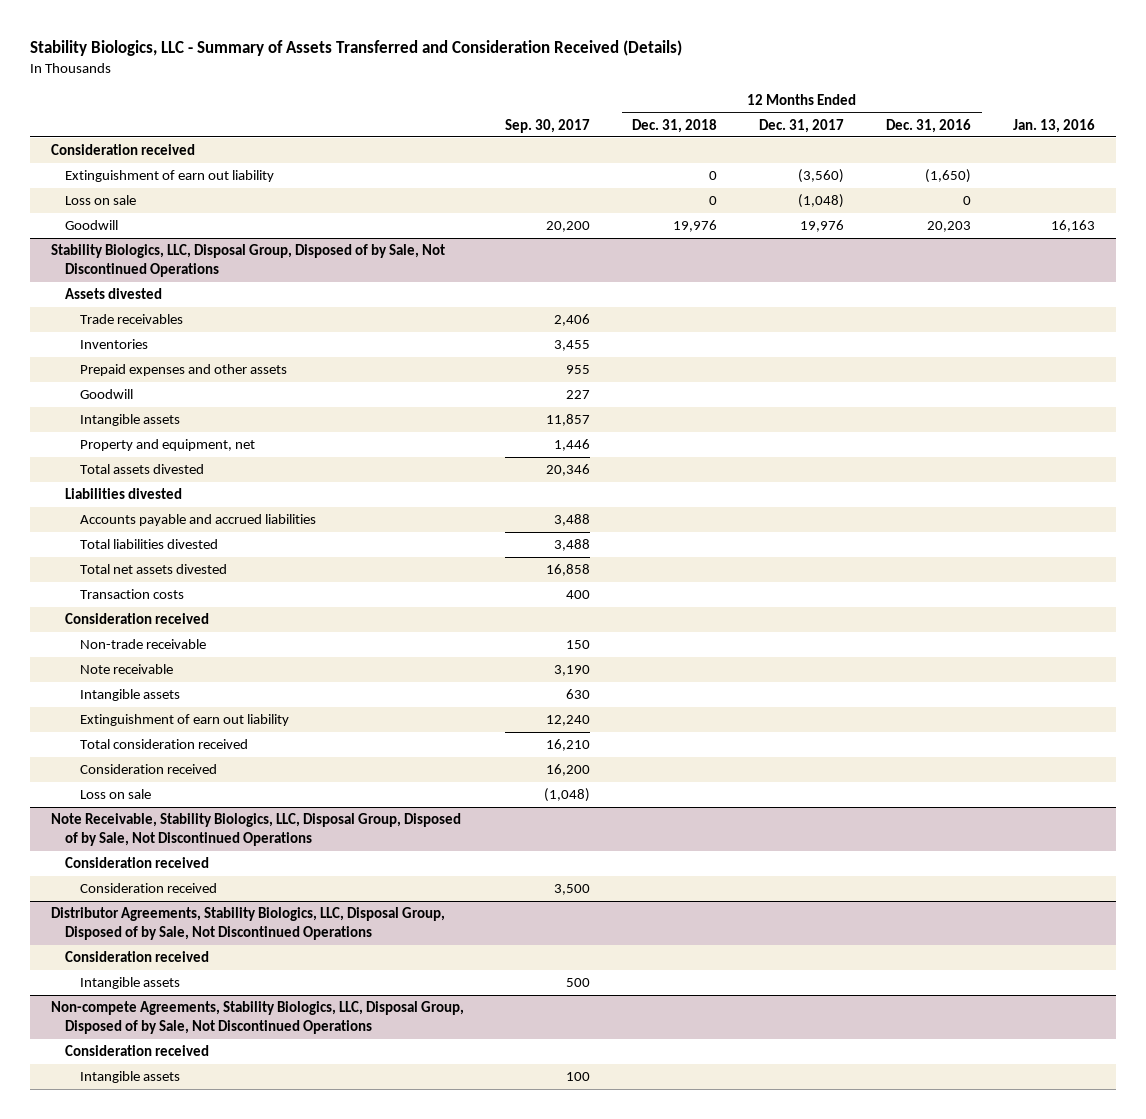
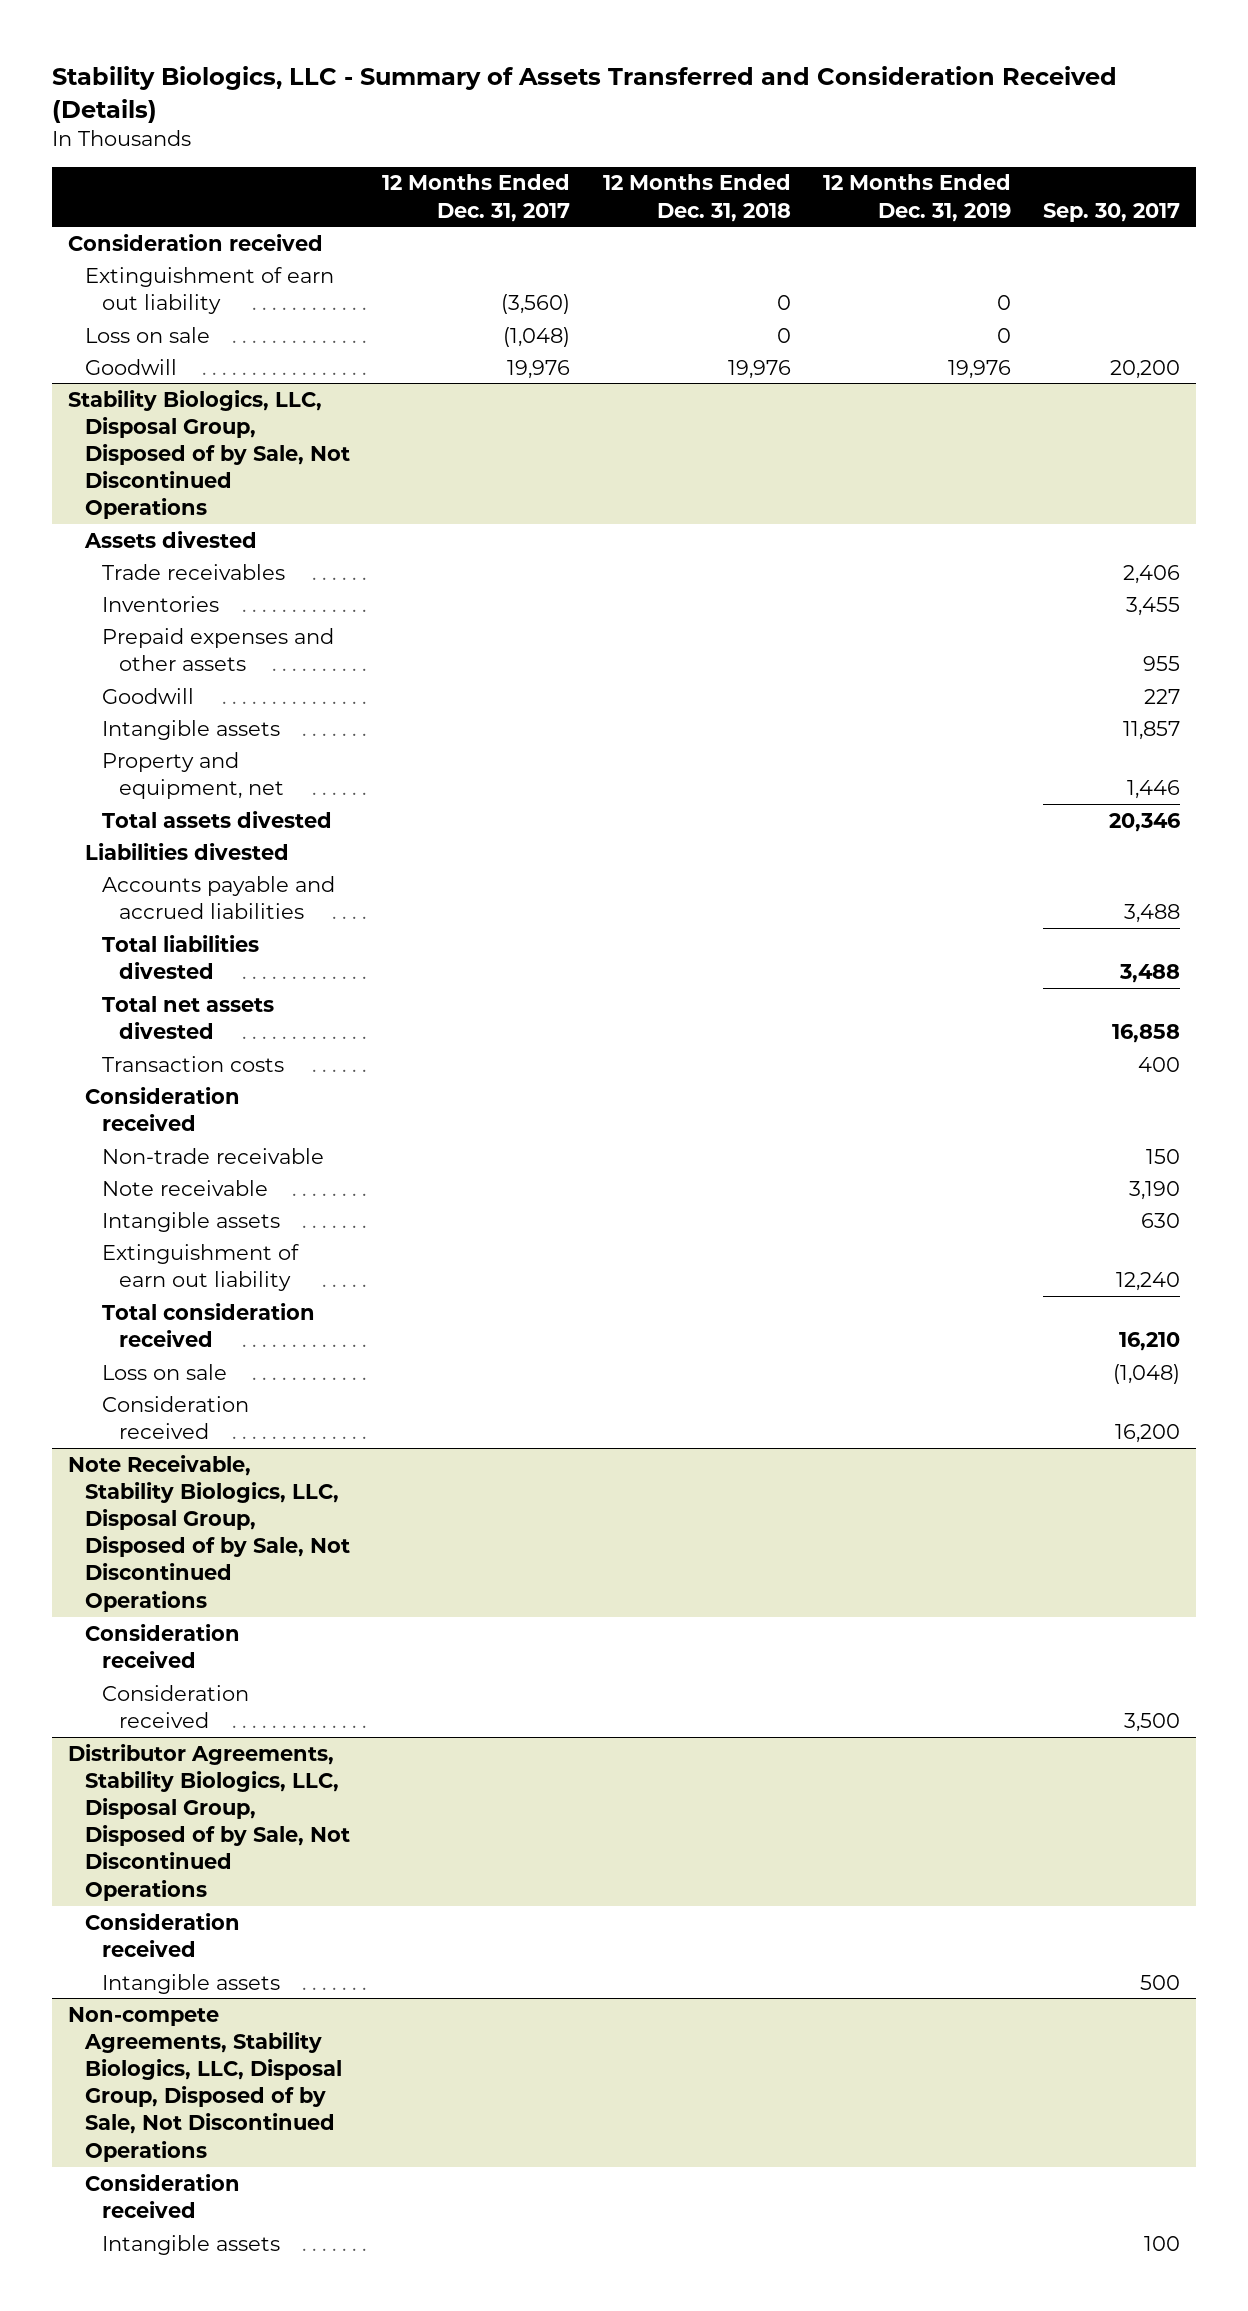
- | Sep. 30, 2017 | 12 Months Ended Dec. 31, 2018 | 12 Months Ended Dec. 31, 2017 | 12 Months Ended Dec. 31, 2016 | Jan. 13, 2016
+ | 12 Months Ended Dec. 31, 2017 | 12 Months Ended Dec. 31, 2018 | 12 Months Ended Dec. 31, 2019 | Sep. 30, 2017
@ Stability Biologics, LLC, Disposal Group, Disposed of by Sale, Not Discontinued Operations
moved down: Consideration received | | | | 16,200

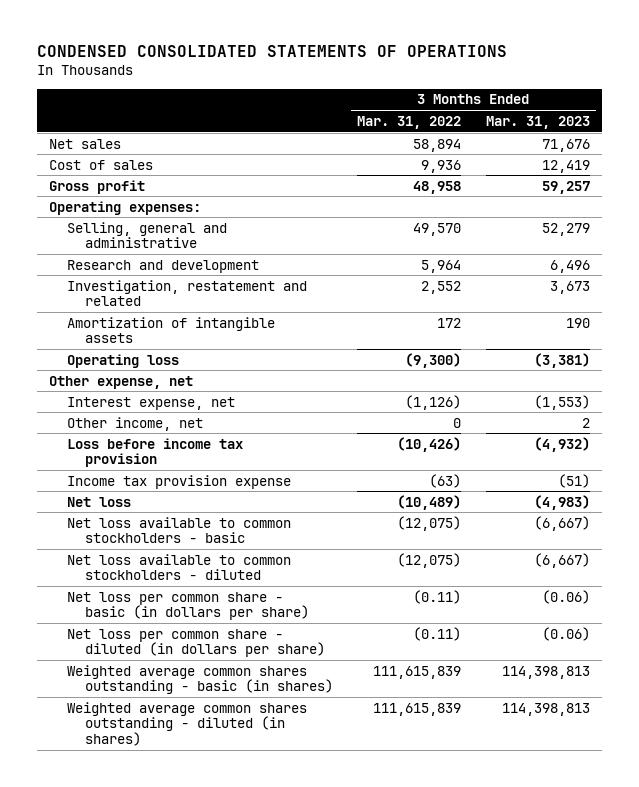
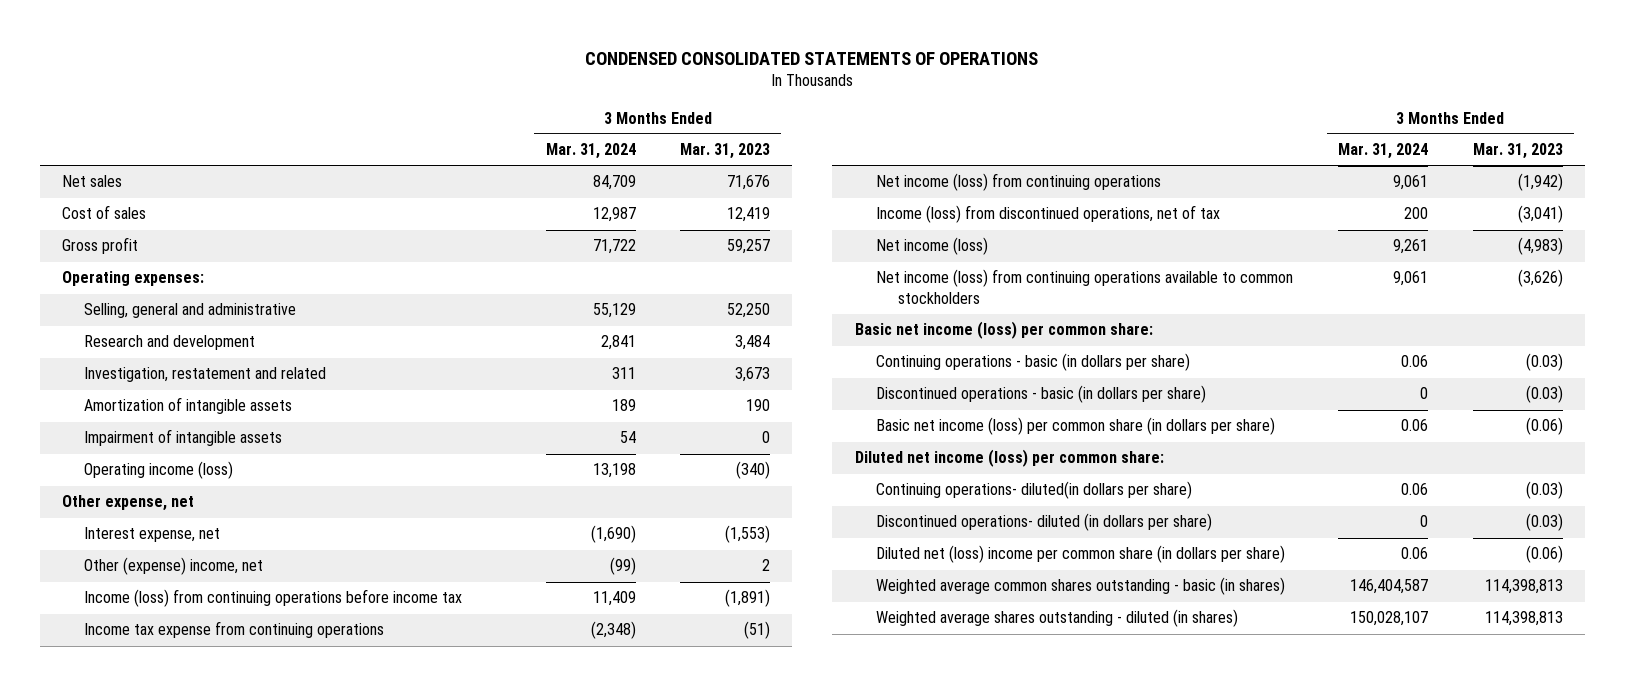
- | 3 Months Ended Mar. 31, 2022 | 3 Months Ended Mar. 31, 2023
+ | 3 Months Ended Mar. 31, 2024 | 3 Months Ended Mar. 31, 2023
- Selling, general and administrative | 49,570 | 52,279
- Research and development | 5,964 | 6,496
+ Selling, general and administrative | 55,129 | 52,250
+ Research and development | 2,841 | 3,484
- Operating loss | (9,300) | (3,381)
+ Impairment of intangible assets | 54 | 0
+ Operating income (loss) | 13,198 | (340)
- Other income, net | 0 | 2
- Loss before income tax provision | (10,426) | (4,932)
- Income tax provision expense | (63) | (51)
- Net loss | (10,489) | (4,983)
- Net loss available to common stockholders - basic | (12,075) | (6,667)
- Net loss available to common stockholders - diluted | (12,075) | (6,667)
- Net loss per common share - basic (in dollars per share) | (0.11) | (0.06)
- Net loss per common share - diluted (in dollars per share) | (0.11) | (0.06)
+ Other (expense) income, net | (99) | 2
+ Income (loss) from continuing operations before income tax | 11,409 | (1,891)
+ Income tax expense from continuing operations | (2,348) | (51)
+ Net income (loss) from continuing operations | 9,061 | (1,942)
+ Income (loss) from discontinued operations, net of tax | 200 | (3,041)
+ Net income (loss) | 9,261 | (4,983)
+ Net income (loss) from continuing operations available to common stockholders | 9,061 | (3,626)
+ Basic net income (loss) per common share:
+ Continuing operations - basic (in dollars per share) | 0.06 | (0.03)
+ Discontinued operations - basic (in dollars per share) | 0 | (0.03)
+ Basic net income (loss) per common share (in dollars per share) | 0.06 | (0.06)
+ Diluted net income (loss) per common share:
+ Continuing operations- diluted(in dollars per share) | 0.06 | (0.03)
+ Discontinued operations- diluted (in dollars per share) | 0 | (0.03)
+ Diluted net (loss) income per common share (in dollars per share) | 0.06 | (0.06)
- Weighted average common shares outstanding - diluted (in shares) | 111,615,839 | 114,398,813
+ Weighted average shares outstanding - diluted (in shares) | 150,028,107 | 114,398,813

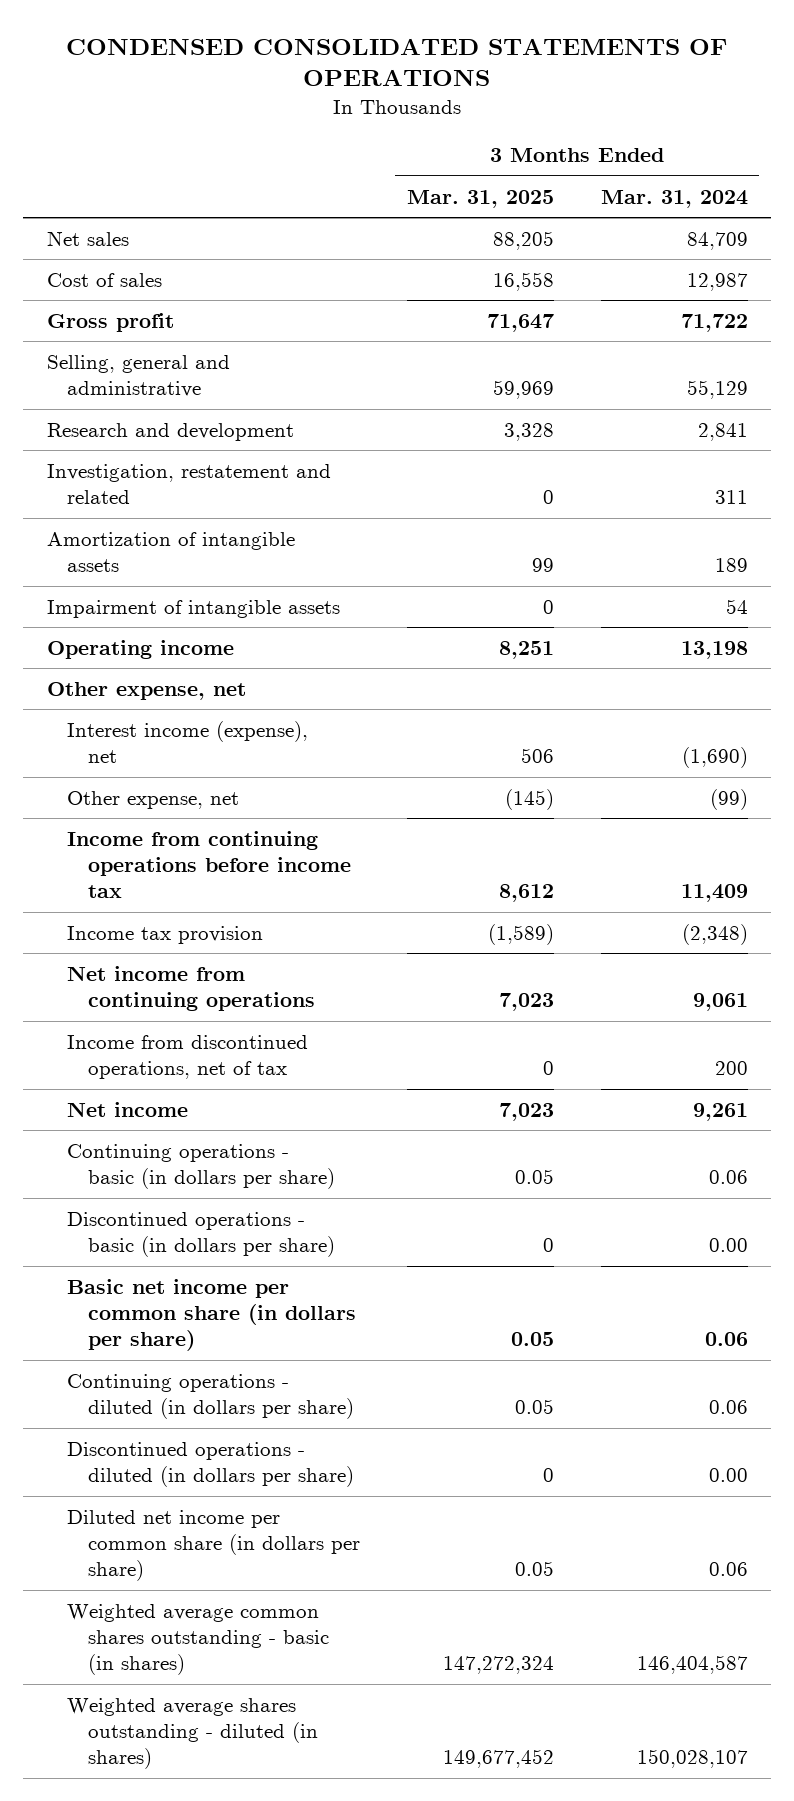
- | 3 Months Ended Mar. 31, 2024 | 3 Months Ended Mar. 31, 2023
+ | 3 Months Ended Mar. 31, 2025 | 3 Months Ended Mar. 31, 2024
- Operating expenses:
- Operating income (loss) | 13,198 | (340)
+ Operating income | 8,251 | 13,198
- Interest expense, net | (1,690) | (1,553)
- Other (expense) income, net | (99) | 2
- Income (loss) from continuing operations before income tax | 11,409 | (1,891)
- Income tax expense from continuing operations | (2,348) | (51)
- Net income (loss) from continuing operations | 9,061 | (1,942)
- Income (loss) from discontinued operations, net of tax | 200 | (3,041)
- Net income (loss) | 9,261 | (4,983)
- Net income (loss) from continuing operations available to common stockholders | 9,061 | (3,626)
- Basic net income (loss) per common share:
+ Interest income (expense), net | 506 | (1,690)
+ Other expense, net | (145) | (99)
+ Income from continuing operations before income tax | 8,612 | 11,409
+ Income tax provision | (1,589) | (2,348)
+ Net income from continuing operations | 7,023 | 9,061
+ Income from discontinued operations, net of tax | 0 | 200
+ Net income | 7,023 | 9,261
- Discontinued operations - basic (in dollars per share) | 0 | (0.03)
- Basic net income (loss) per common share (in dollars per share) | 0.06 | (0.06)
- Diluted net income (loss) per common share:
- Continuing operations- diluted(in dollars per share) | 0.06 | (0.03)
- Discontinued operations- diluted (in dollars per share) | 0 | (0.03)
- Diluted net (loss) income per common share (in dollars per share) | 0.06 | (0.06)
+ Discontinued operations - basic (in dollars per share) | 0 | 0.00
+ Basic net income per common share (in dollars per share) | 0.05 | 0.06
+ Continuing operations - diluted (in dollars per share) | 0.05 | 0.06
+ Discontinued operations - diluted (in dollars per share) | 0 | 0.00
+ Diluted net income per common share (in dollars per share) | 0.05 | 0.06

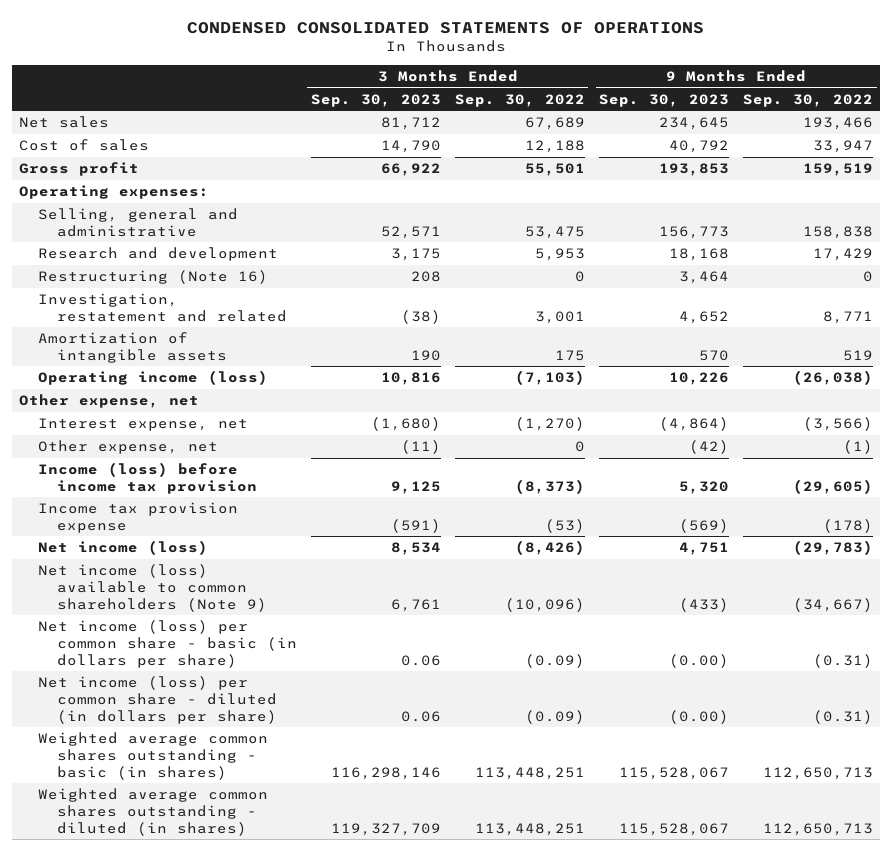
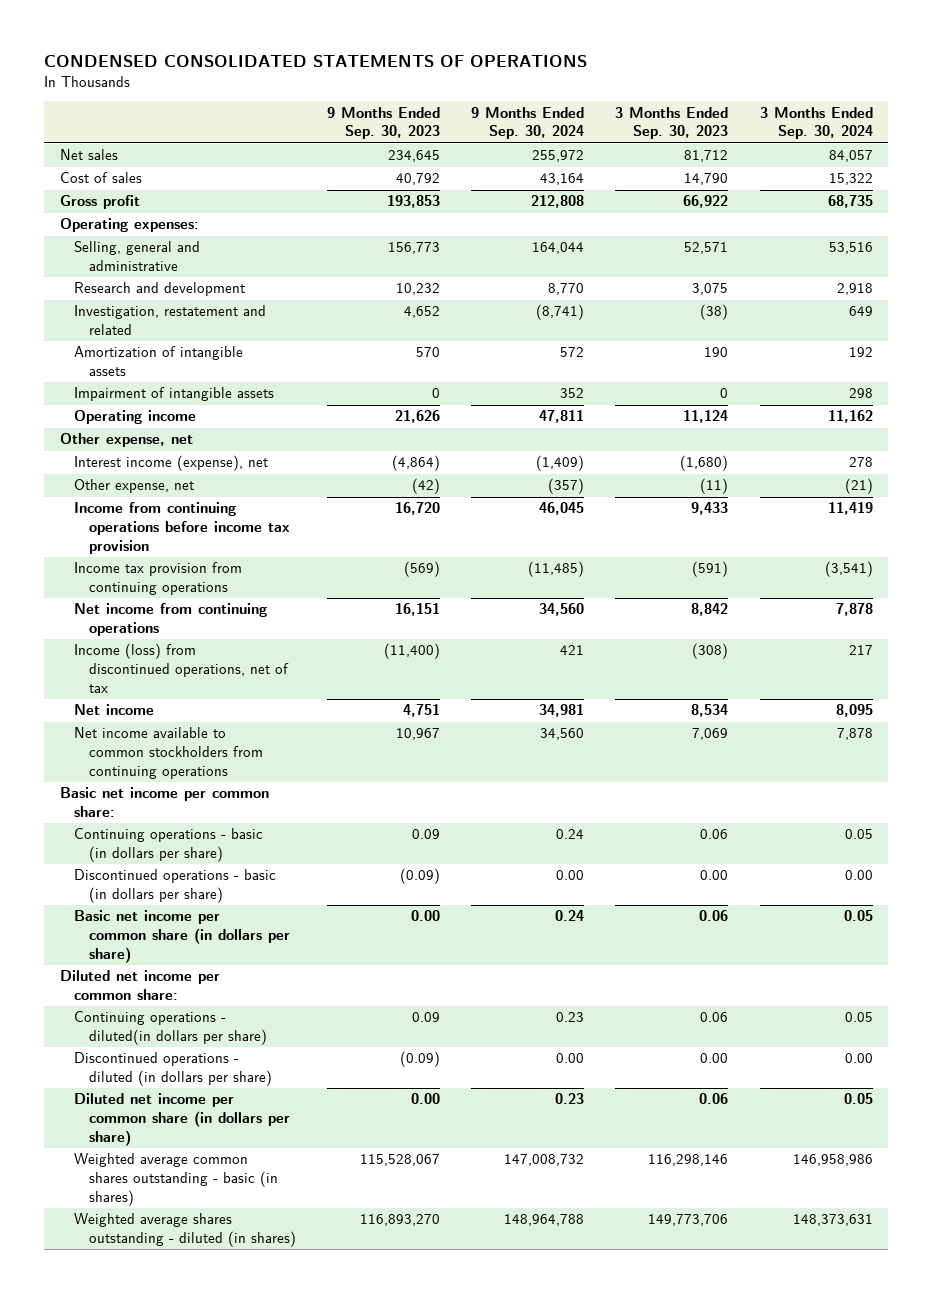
- | 3 Months Ended Sep. 30, 2023 | 3 Months Ended Sep. 30, 2022 | 9 Months Ended Sep. 30, 2023 | 9 Months Ended Sep. 30, 2022
+ | 9 Months Ended Sep. 30, 2023 | 9 Months Ended Sep. 30, 2024 | 3 Months Ended Sep. 30, 2023 | 3 Months Ended Sep. 30, 2024
- Research and development | 3,175 | 5,953 | 18,168 | 17,429
- Restructuring (Note 16) | 208 | 0 | 3,464 | 0
+ Research and development | 10,232 | 8,770 | 3,075 | 2,918
- Operating income (loss) | 10,816 | (7,103) | 10,226 | (26,038)
+ Impairment of intangible assets | 0 | 352 | 0 | 298
+ Operating income | 21,626 | 47,811 | 11,124 | 11,162
- Interest expense, net | (1,680) | (1,270) | (4,864) | (3,566)
+ Interest income (expense), net | (4,864) | (1,409) | (1,680) | 278
- Income (loss) before income tax provision | 9,125 | (8,373) | 5,320 | (29,605)
- Income tax provision expense | (591) | (53) | (569) | (178)
- Net income (loss) | 8,534 | (8,426) | 4,751 | (29,783)
- Net income (loss) available to common shareholders (Note 9) | 6,761 | (10,096) | (433) | (34,667)
- Net income (loss) per common share - basic (in dollars per share) | 0.06 | (0.09) | (0.00) | (0.31)
- Net income (loss) per common share - diluted (in dollars per share) | 0.06 | (0.09) | (0.00) | (0.31)
+ Income from continuing operations before income tax provision | 16,720 | 46,045 | 9,433 | 11,419
+ Income tax provision from continuing operations | (569) | (11,485) | (591) | (3,541)
+ Net income from continuing operations | 16,151 | 34,560 | 8,842 | 7,878
+ Income (loss) from discontinued operations, net of tax | (11,400) | 421 | (308) | 217
+ Net income | 4,751 | 34,981 | 8,534 | 8,095
+ Net income available to common stockholders from continuing operations | 10,967 | 34,560 | 7,069 | 7,878
+ Basic net income per common share:
+ Continuing operations - basic (in dollars per share) | 0.09 | 0.24 | 0.06 | 0.05
+ Discontinued operations - basic (in dollars per share) | (0.09) | 0.00 | 0.00 | 0.00
+ Basic net income per common share (in dollars per share) | 0.00 | 0.24 | 0.06 | 0.05
+ Diluted net income per common share:
+ Continuing operations - diluted(in dollars per share) | 0.09 | 0.23 | 0.06 | 0.05
+ Discontinued operations - diluted (in dollars per share) | (0.09) | 0.00 | 0.00 | 0.00
+ Diluted net income per common share (in dollars per share) | 0.00 | 0.23 | 0.06 | 0.05
- Weighted average common shares outstanding - diluted (in shares) | 119,327,709 | 113,448,251 | 115,528,067 | 112,650,713
+ Weighted average shares outstanding - diluted (in shares) | 116,893,270 | 148,964,788 | 149,773,706 | 148,373,631

